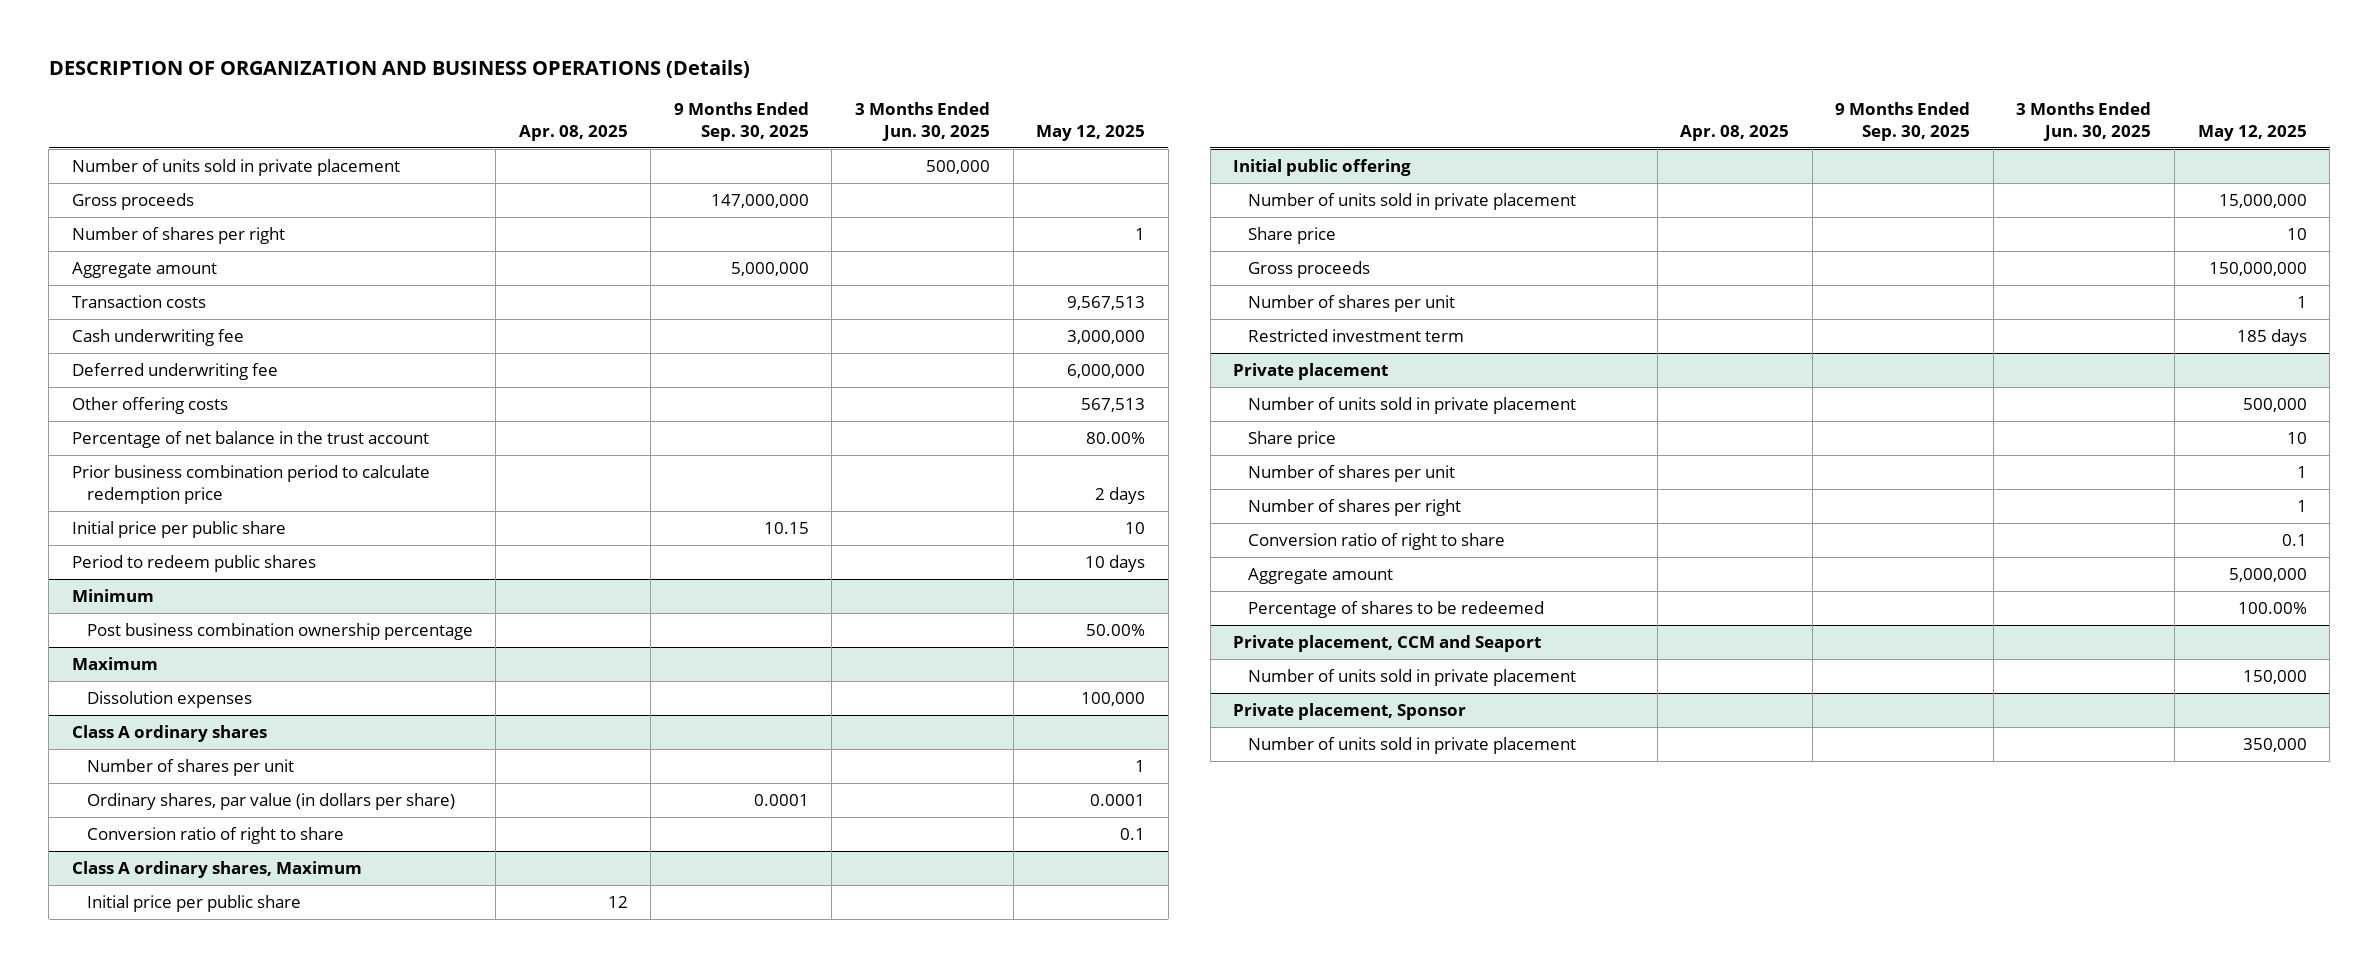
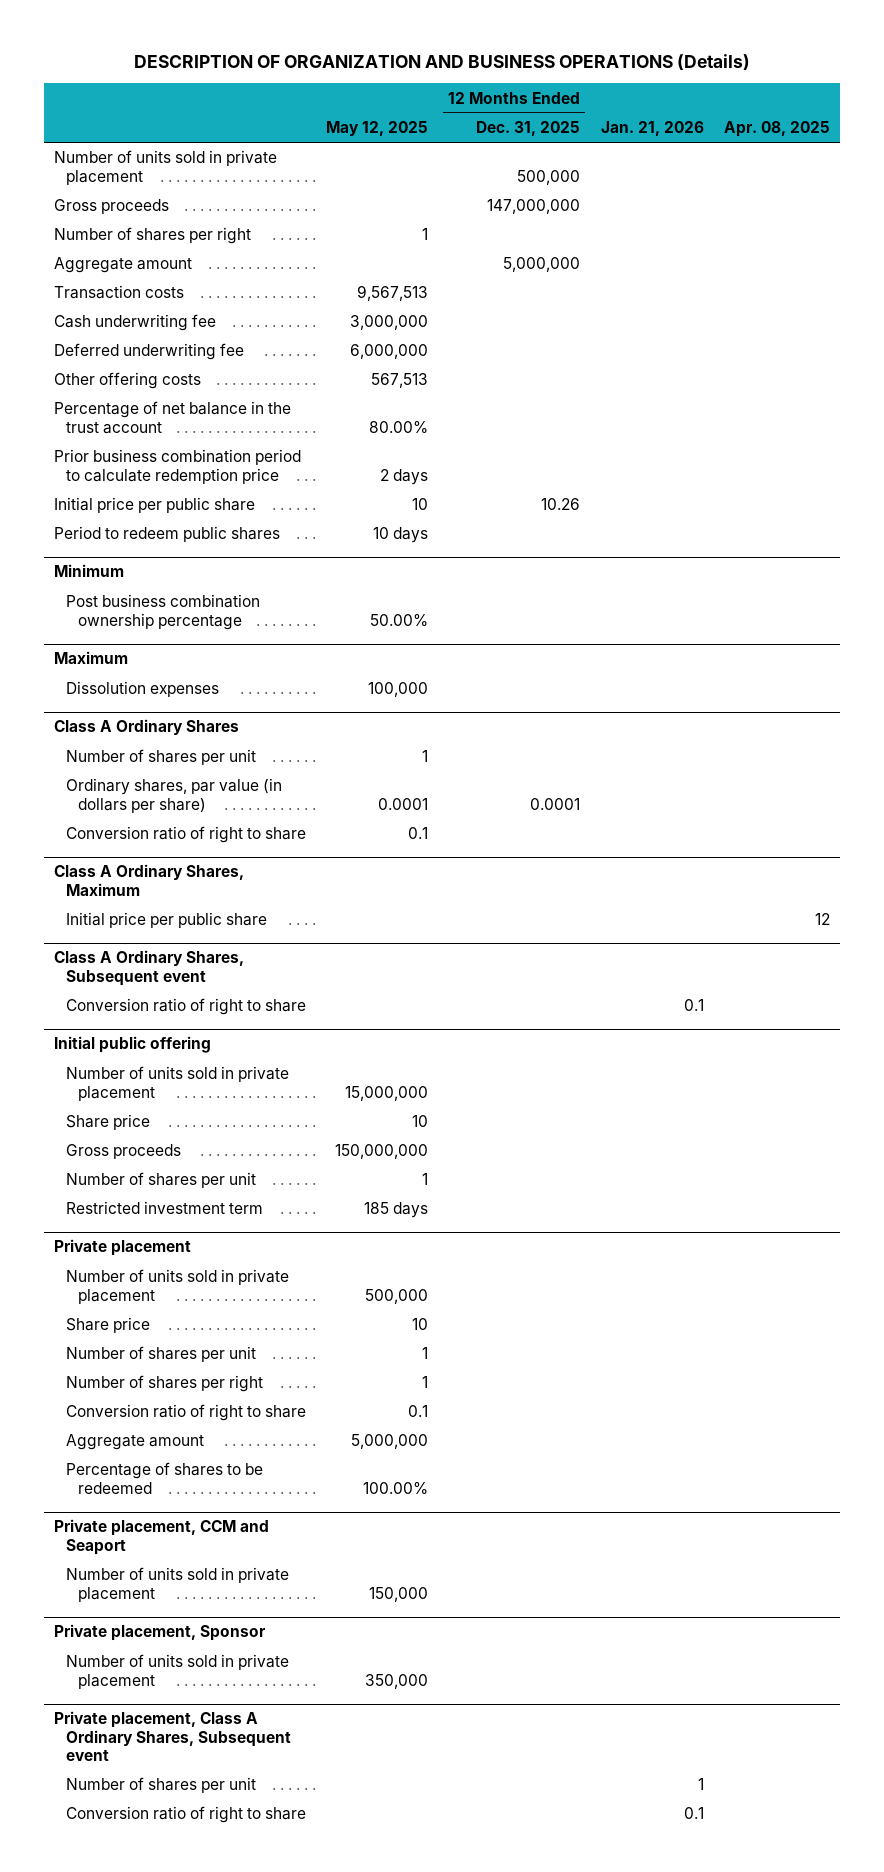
- | Apr. 08, 2025 | 9 Months Ended Sep. 30, 2025 | 3 Months Ended Jun. 30, 2025 | May 12, 2025
+ | May 12, 2025 | 12 Months Ended Dec. 31, 2025 | Jan. 21, 2026 | Apr. 08, 2025
- Class A ordinary shares
+ Class A Ordinary Shares
- Class A ordinary shares, Maximum
+ Class A Ordinary Shares, Maximum
+ Class A Ordinary Shares, Subsequent event
+ Conversion ratio of right to share | | | 0.1 |
+ Private placement, Class A Ordinary Shares, Subsequent event
+ Number of shares per unit | | | 1 |
+ Conversion ratio of right to share | | | 0.1 |

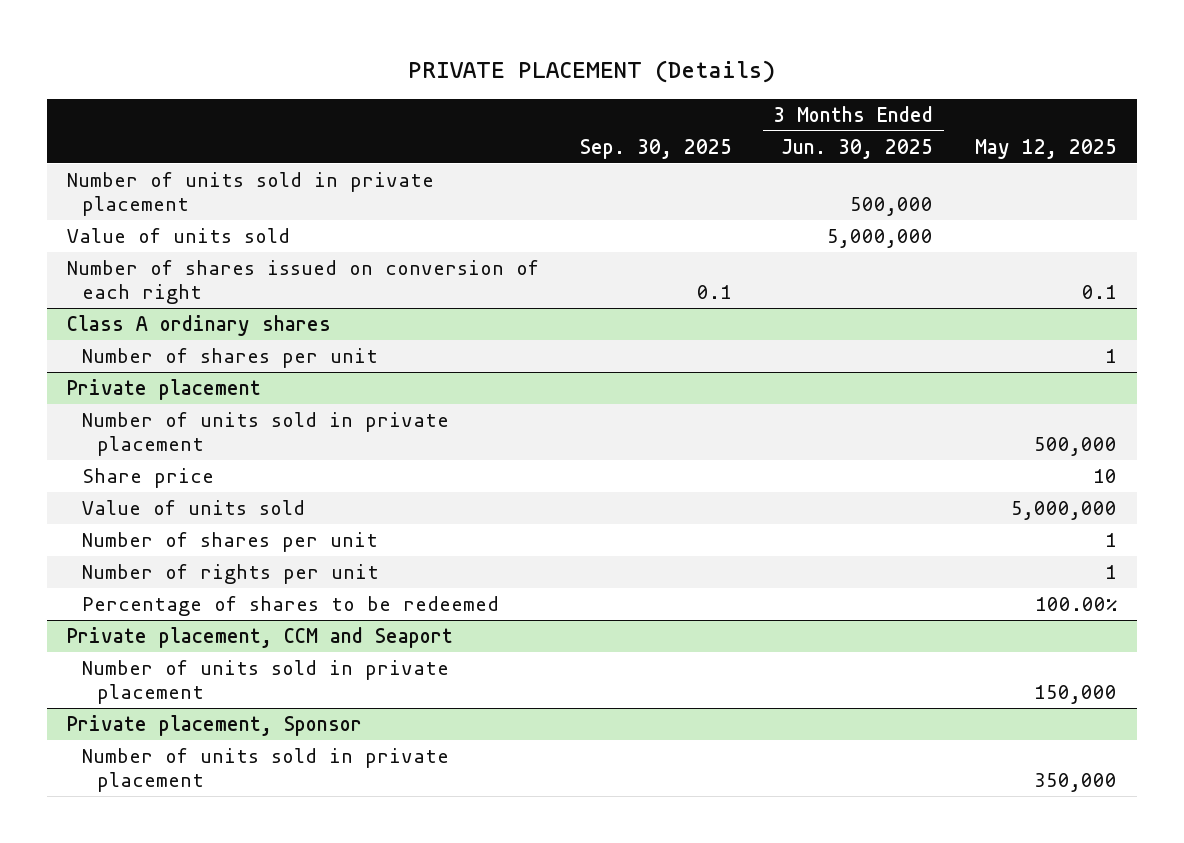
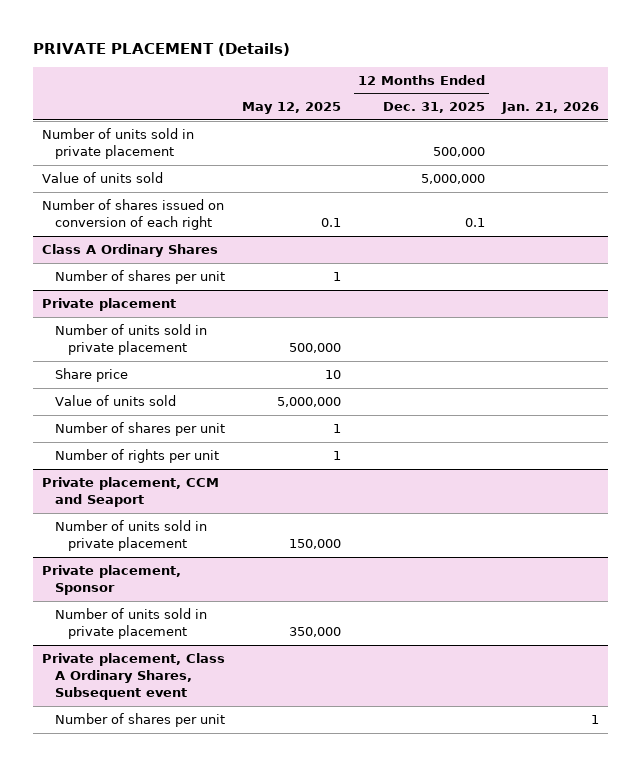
- | Sep. 30, 2025 | 3 Months Ended Jun. 30, 2025 | May 12, 2025
+ | May 12, 2025 | 12 Months Ended Dec. 31, 2025 | Jan. 21, 2026
- Class A ordinary shares
+ Class A Ordinary Shares
@ Private placement
- Percentage of shares to be redeemed | | | 100.00%
+ Private placement, Class A Ordinary Shares, Subsequent event
+ Number of shares per unit | | | 1

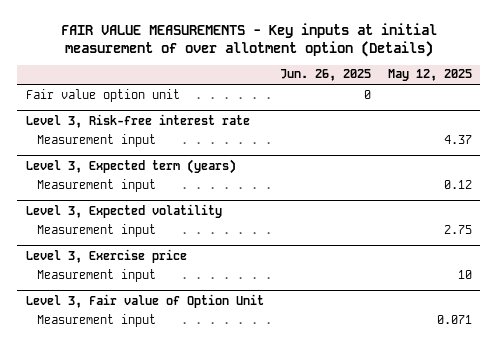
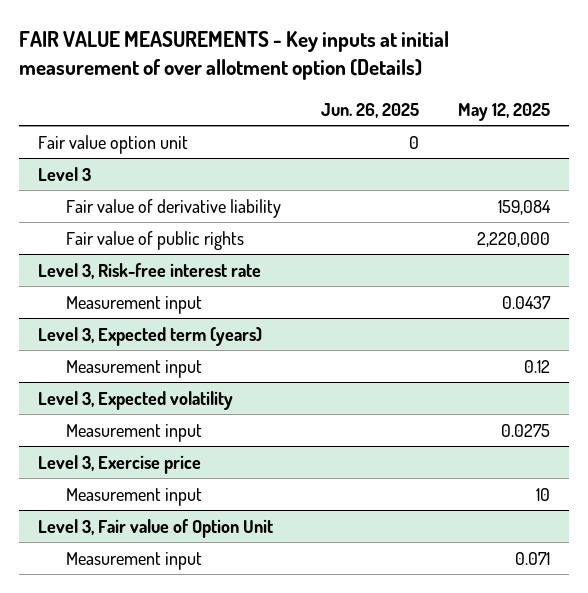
+ Level 3
+ Fair value of derivative liability | | 159,084
+ Fair value of public rights | | 2,220,000
@ Level 3, Risk-free interest rate
- Measurement input | | 4.37
+ Measurement input | | 0.0437
@ Level 3, Expected volatility
- Measurement input | | 2.75
+ Measurement input | | 0.0275

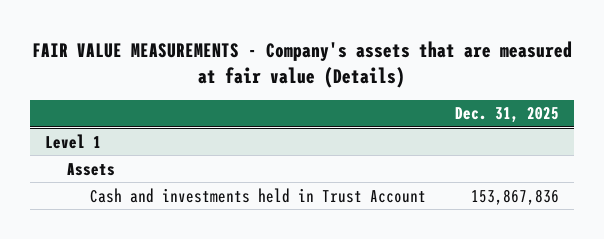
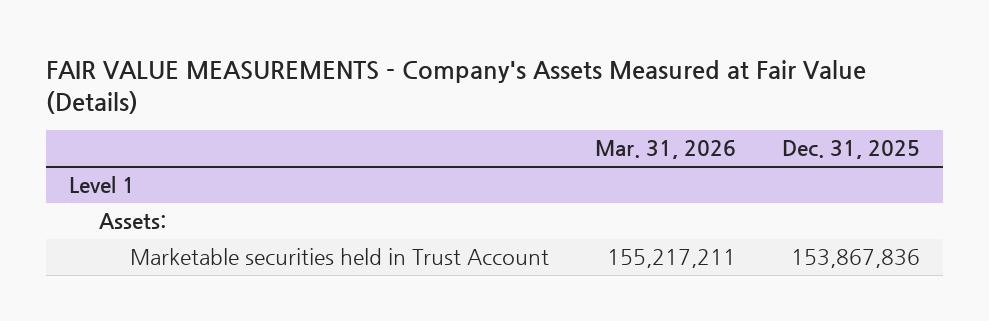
- FAIR VALUE MEASUREMENTS - Company's assets that are measured at fair value (Details)
+ FAIR VALUE MEASUREMENTS - Company's Assets Measured at Fair Value (Details)
- | Dec. 31, 2025
+ | Mar. 31, 2026 | Dec. 31, 2025
@ Level 1
- Assets
- Cash and investments held in Trust Account | 153,867,836
+ Assets:
+ Marketable securities held in Trust Account | 155,217,211 | 153,867,836

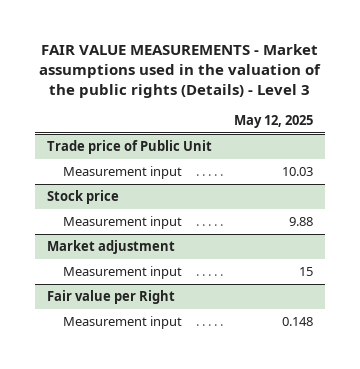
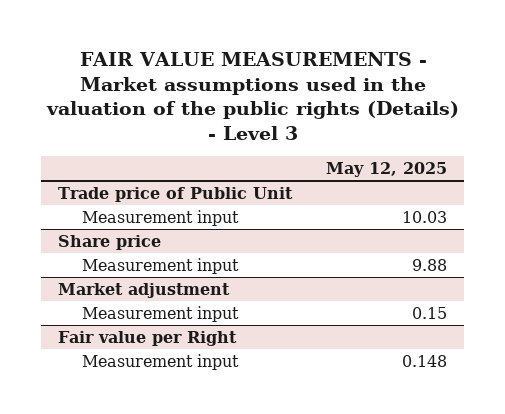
- Stock price
+ Share price
@ Market adjustment
- Measurement input | 15
+ Measurement input | 0.15

